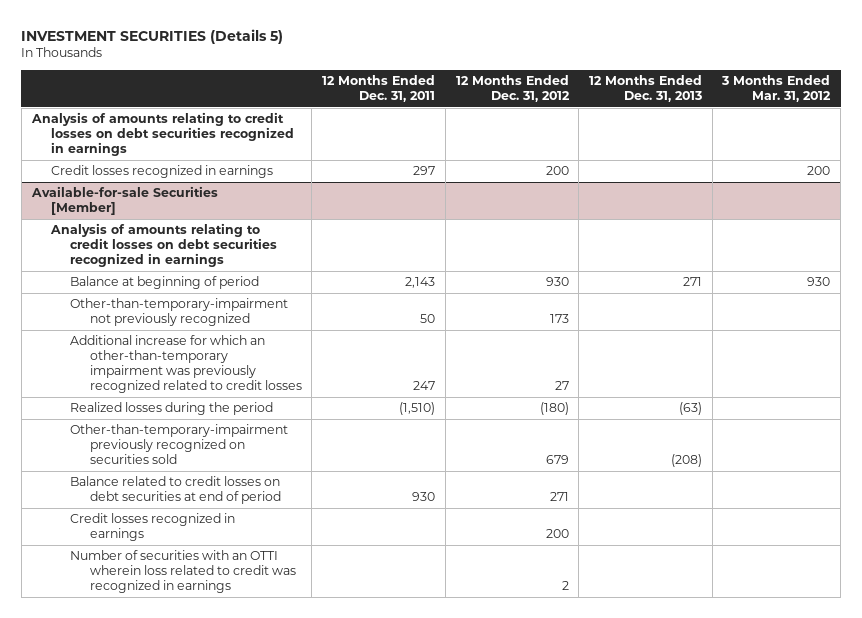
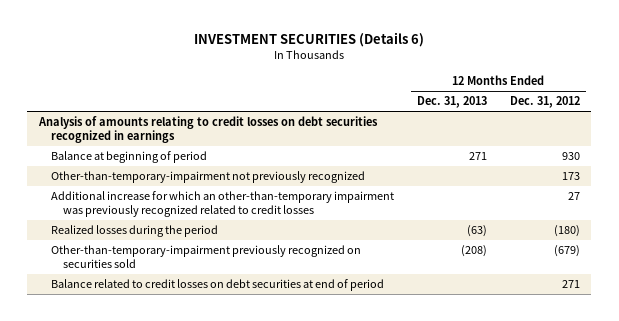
- INVESTMENT SECURITIES (Details 5)
+ INVESTMENT SECURITIES (Details 6)
- | 12 Months Ended Dec. 31, 2011 | 12 Months Ended Dec. 31, 2012 | 12 Months Ended Dec. 31, 2013 | 3 Months Ended Mar. 31, 2012
+ | 12 Months Ended Dec. 31, 2013 | 12 Months Ended Dec. 31, 2012
- Credit losses recognized in earnings | 297 | 200 | | 200
- Available-for-sale Securities [Member]
- Analysis of amounts relating to credit losses on debt securities recognized in earnings
- Other-than-temporary-impairment previously recognized on securities sold | | 679 | (208) |
+ Other-than-temporary-impairment previously recognized on securities sold | (208) | (679)
- Credit losses recognized in earnings | | 200 | |
- Number of securities with an OTTI wherein loss related to credit was recognized in earnings | | 2 | |

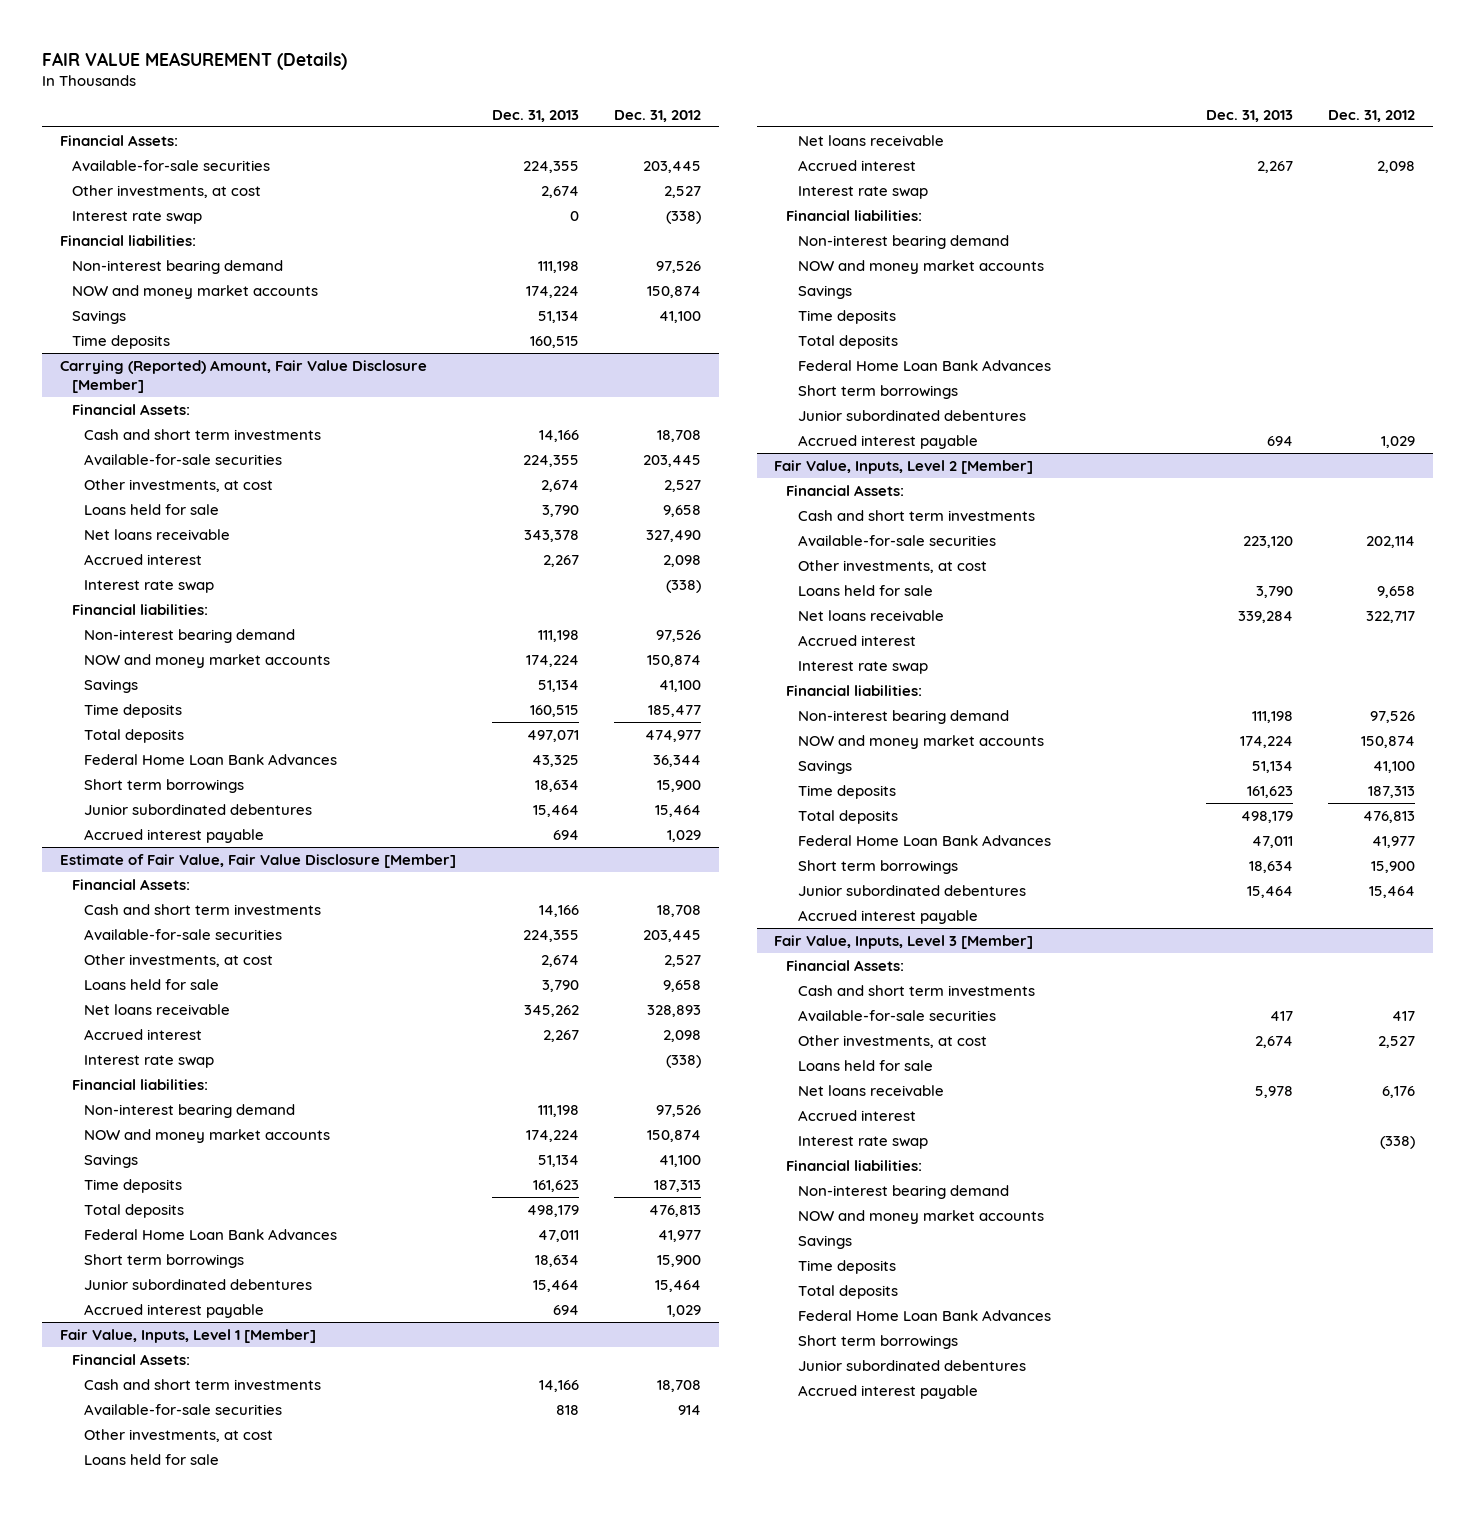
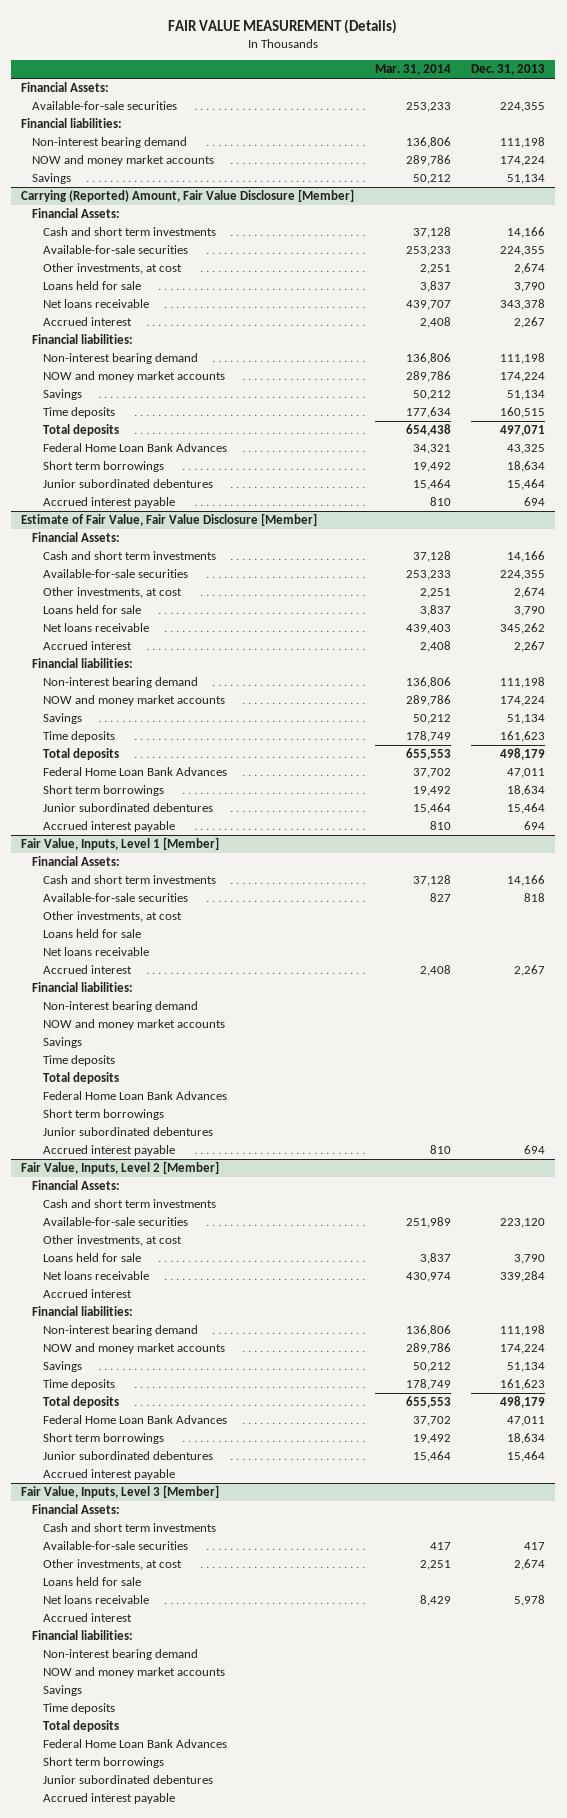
- | Dec. 31, 2013 | Dec. 31, 2012
+ | Mar. 31, 2014 | Dec. 31, 2013
- Other investments, at cost | 2,674 | 2,527
- Interest rate swap | 0 | (338)
- Time deposits | 160,515 |
@ Carrying (Reported) Amount, Fair Value Disclosure [Member]
- Interest rate swap | | (338)
@ Estimate of Fair Value, Fair Value Disclosure [Member]
- Interest rate swap | | (338)
@ Fair Value, Inputs, Level 1 [Member]
- Interest rate swap
@ Fair Value, Inputs, Level 2 [Member]
- Interest rate swap
@ Fair Value, Inputs, Level 3 [Member]
- Interest rate swap | | (338)

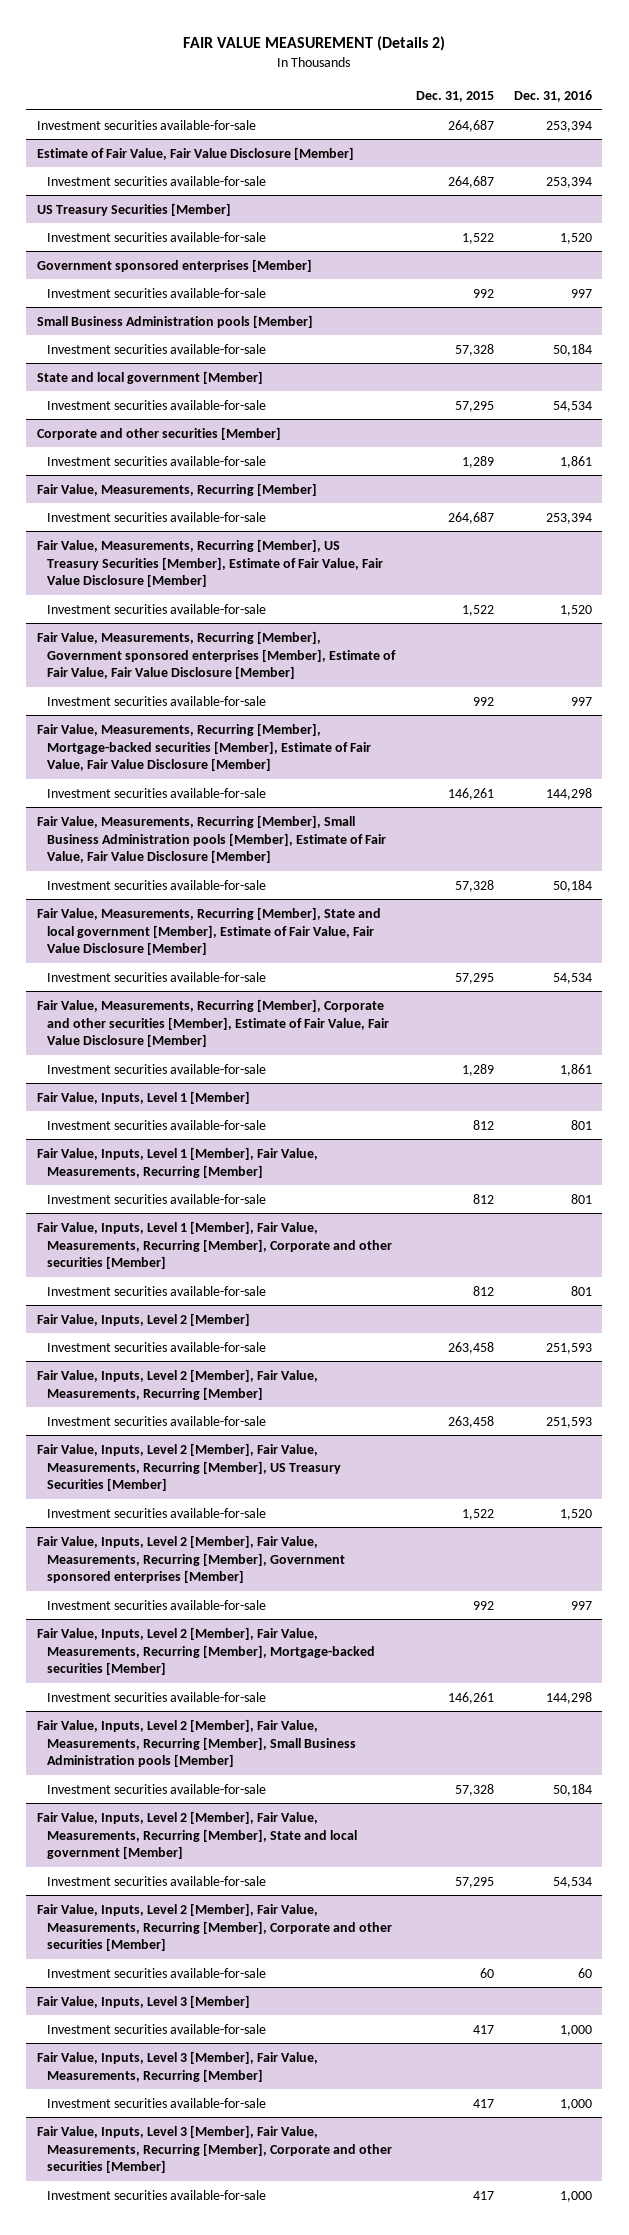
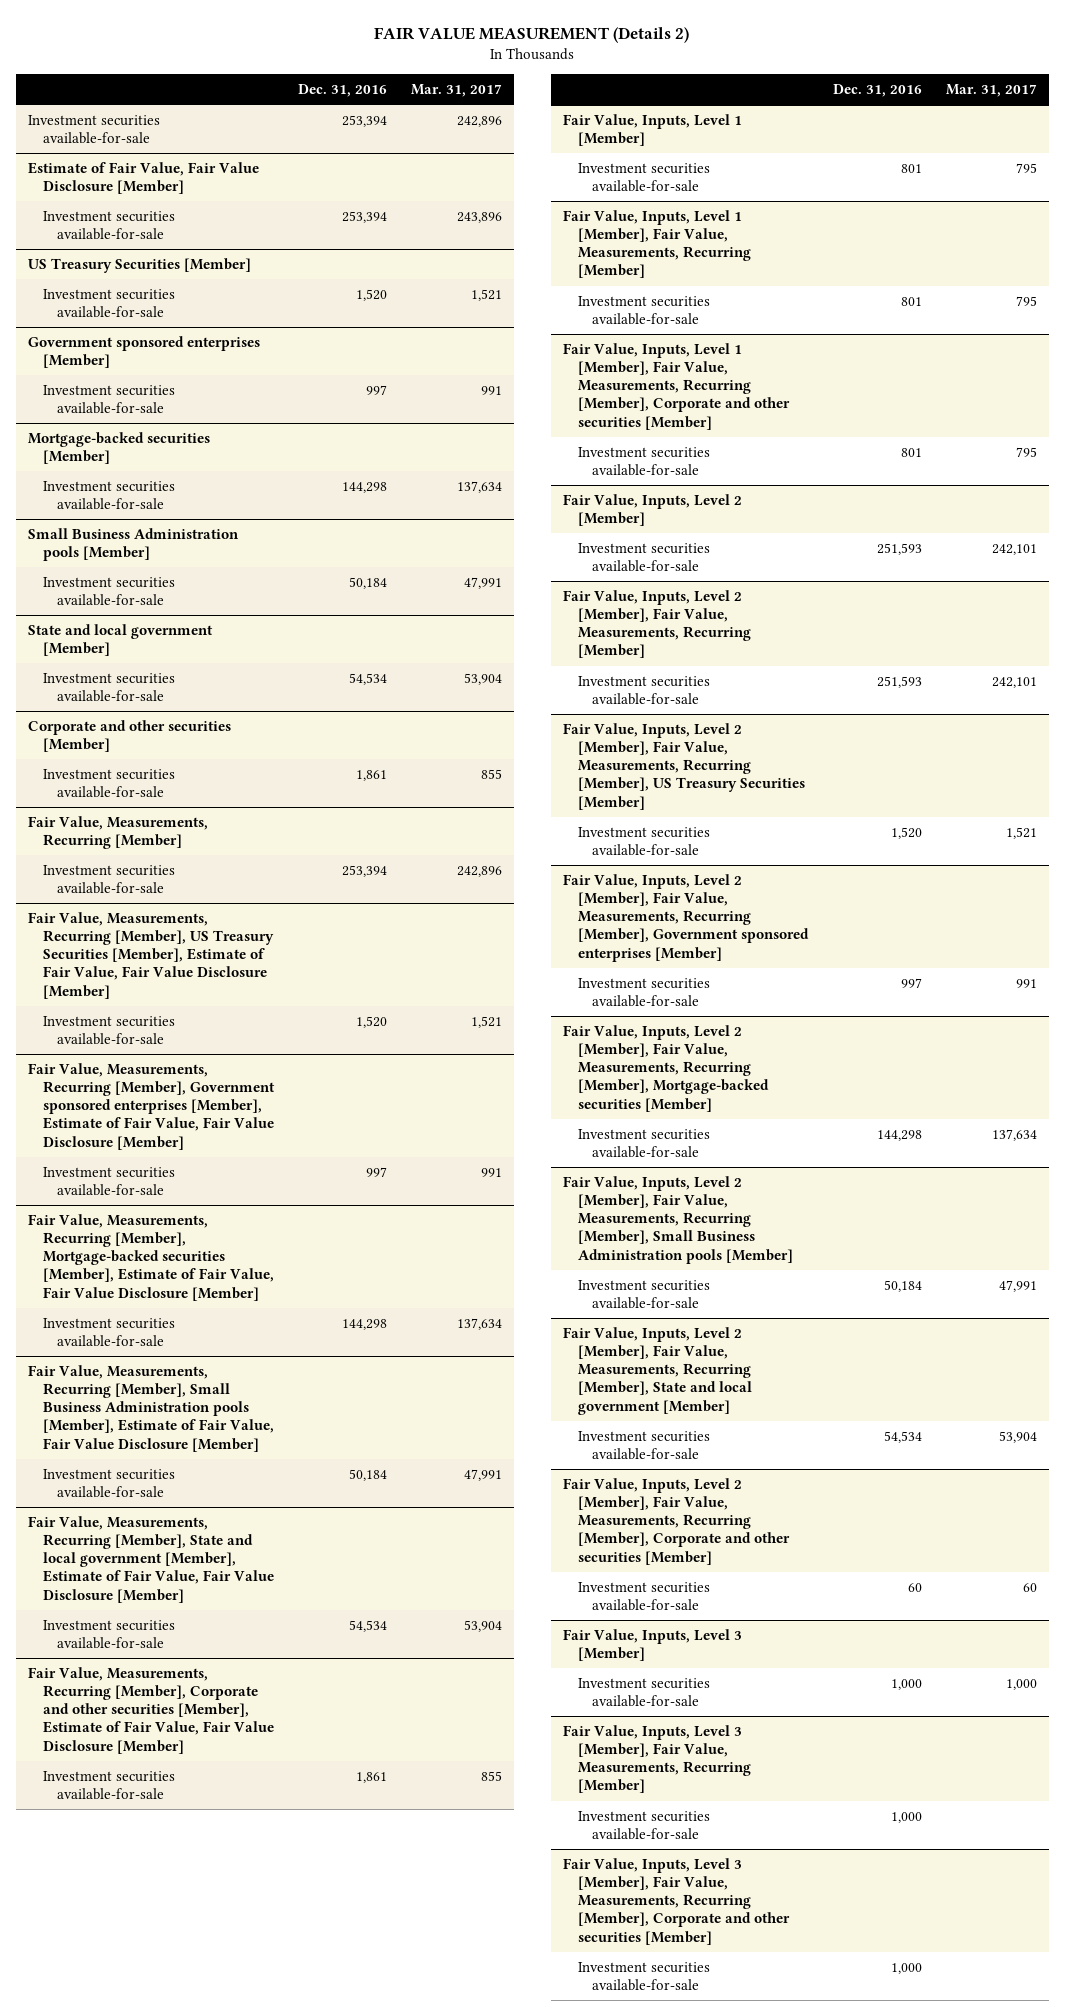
- | Dec. 31, 2015 | Dec. 31, 2016
+ | Dec. 31, 2016 | Mar. 31, 2017
+ Mortgage-backed securities [Member]
+ Investment securities available-for-sale | 144,298 | 137,634

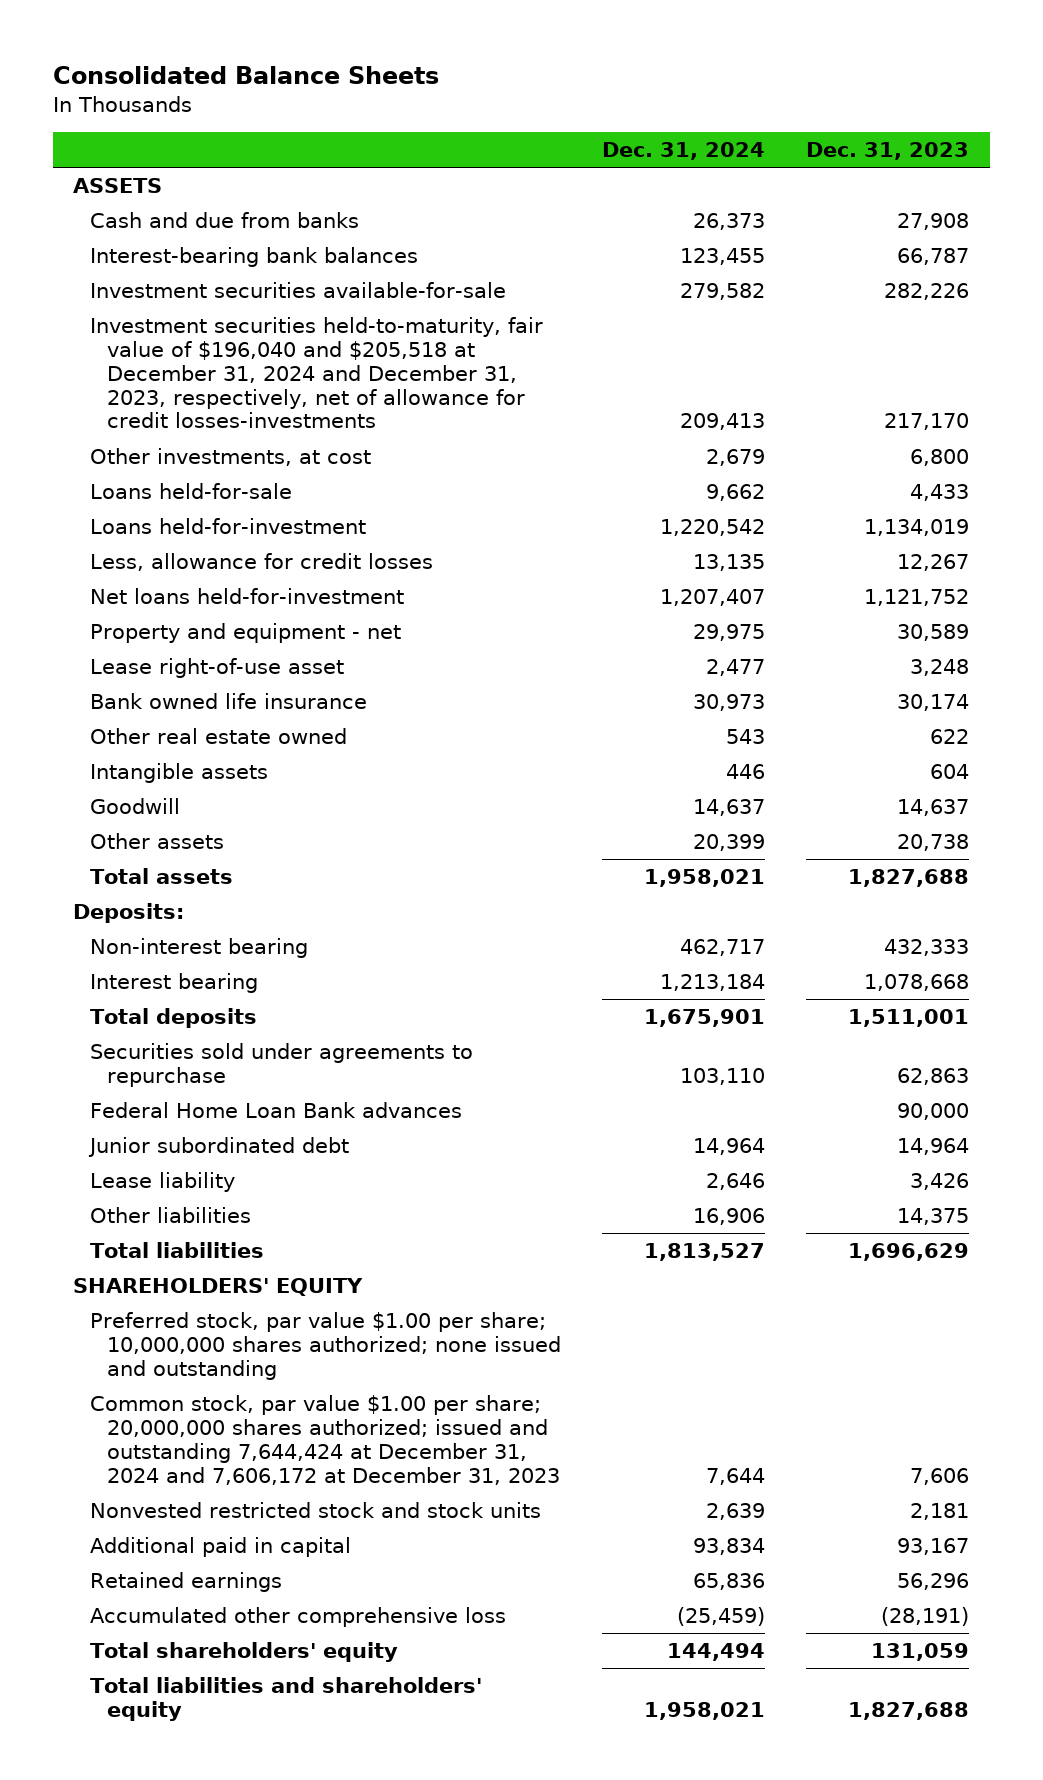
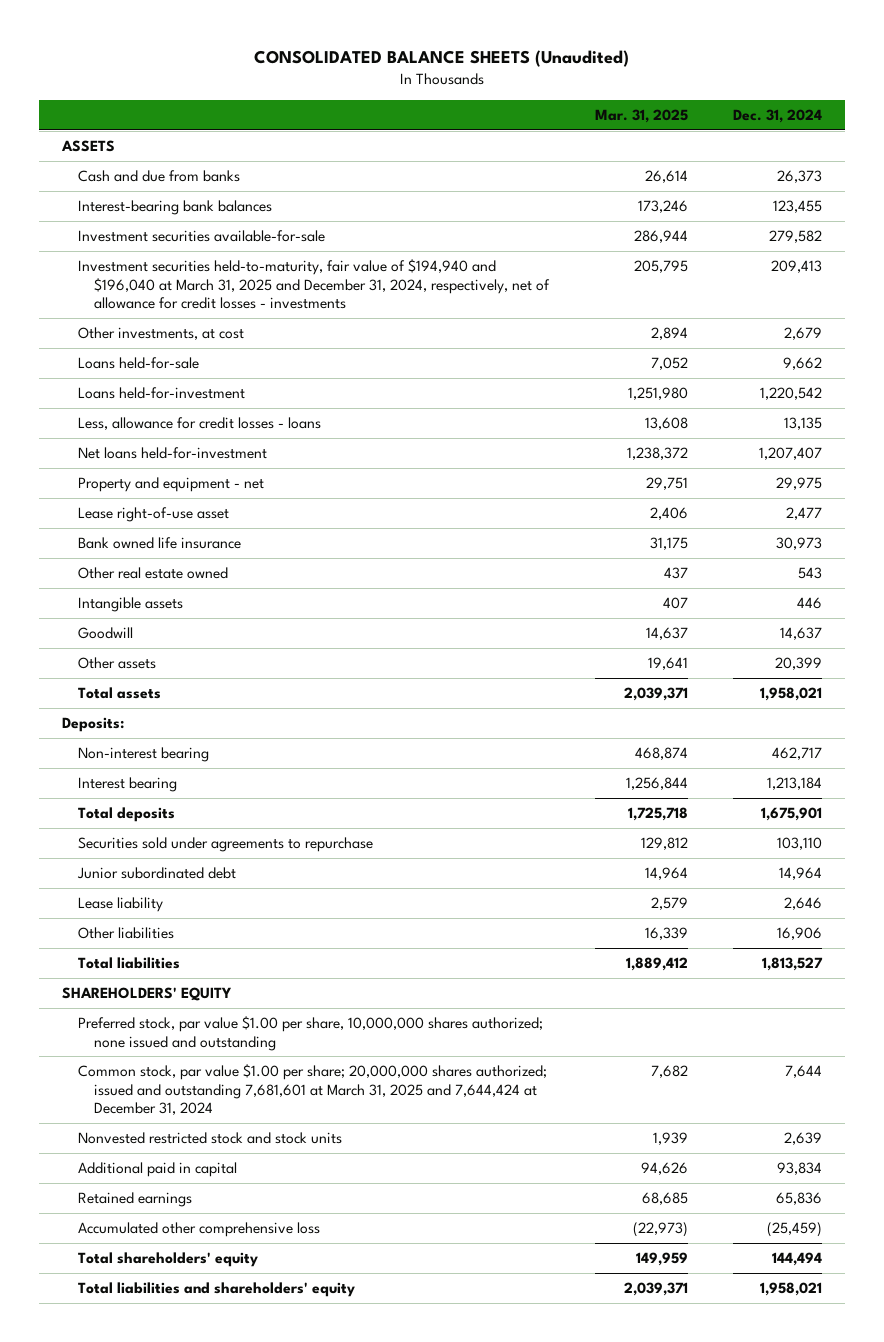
- Consolidated Balance Sheets
+ CONSOLIDATED BALANCE SHEETS (Unaudited)
- | Dec. 31, 2024 | Dec. 31, 2023
+ | Mar. 31, 2025 | Dec. 31, 2024
- Investment securities held-to-maturity, fair value of $196,040 and $205,518 at December 31, 2024 and December 31, 2023, respectively, net of allowance for credit losses-investments | 209,413 | 217,170
+ Investment securities held-to-maturity, fair value of $194,940 and $196,040 at March 31, 2025 and December 31, 2024, respectively, net of allowance for credit losses - investments | 205,795 | 209,413
- Less, allowance for credit losses | 13,135 | 12,267
+ Less, allowance for credit losses - loans | 13,608 | 13,135
- Federal Home Loan Bank advances | | 90,000
- Preferred stock, par value $1.00 per share; 10,000,000 shares authorized; none issued and outstanding
- Common stock, par value $1.00 per share; 20,000,000 shares authorized; issued and outstanding 7,644,424 at December 31, 2024 and 7,606,172 at December 31, 2023 | 7,644 | 7,606
+ Preferred stock, par value $1.00 per share, 10,000,000 shares authorized; none issued and outstanding
+ Common stock, par value $1.00 per share; 20,000,000 shares authorized; issued and outstanding 7,681,601 at March 31, 2025 and 7,644,424 at December 31, 2024 | 7,682 | 7,644

